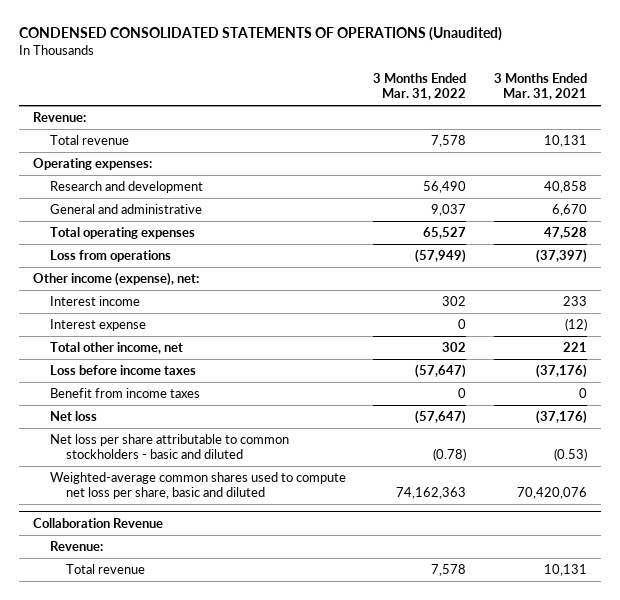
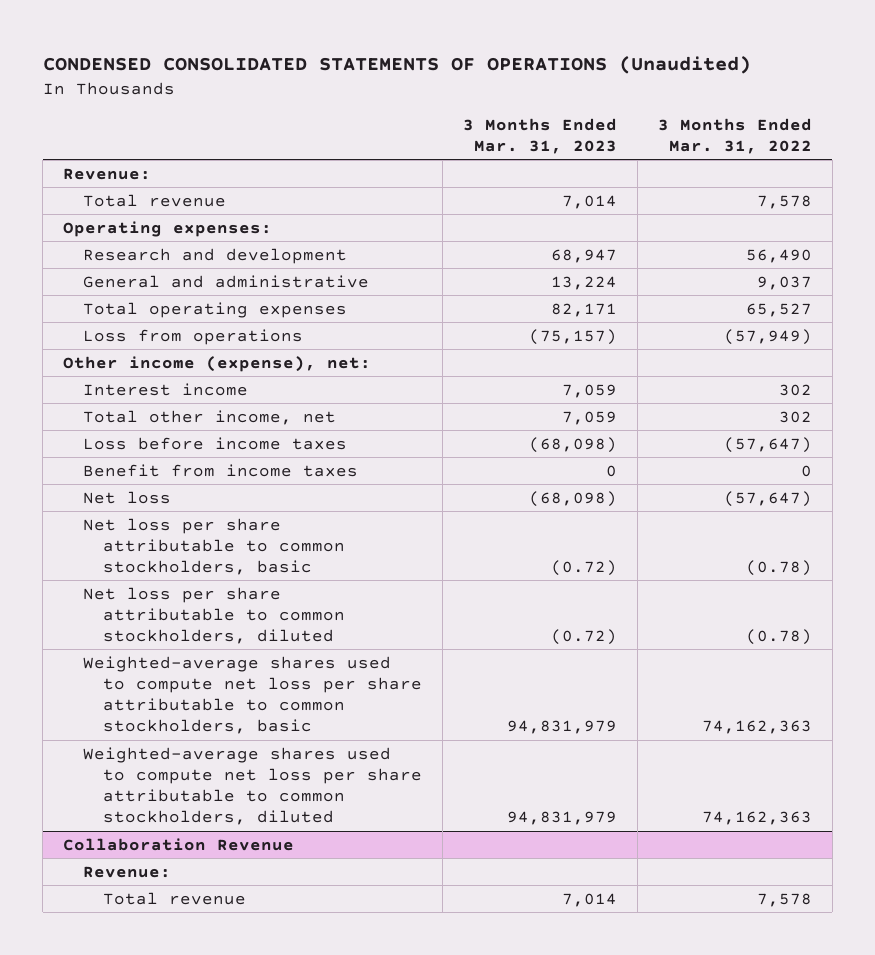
- | 3 Months Ended Mar. 31, 2022 | 3 Months Ended Mar. 31, 2021
+ | 3 Months Ended Mar. 31, 2023 | 3 Months Ended Mar. 31, 2022
- Interest expense | 0 | (12)
- Net loss per share attributable to common stockholders - basic and diluted | (0.78) | (0.53)
- Weighted-average common shares used to compute net loss per share, basic and diluted | 74,162,363 | 70,420,076
+ Net loss per share attributable to common stockholders, basic | (0.72) | (0.78)
+ Net loss per share attributable to common stockholders, diluted | (0.72) | (0.78)
+ Weighted-average shares used to compute net loss per share attributable to common stockholders, basic | 94,831,979 | 74,162,363
+ Weighted-average shares used to compute net loss per share attributable to common stockholders, diluted | 94,831,979 | 74,162,363

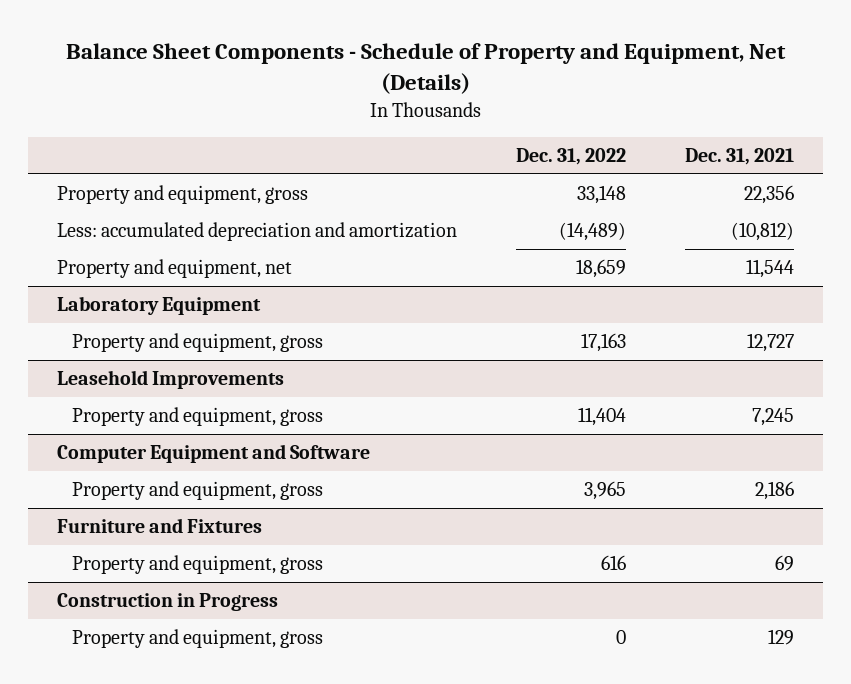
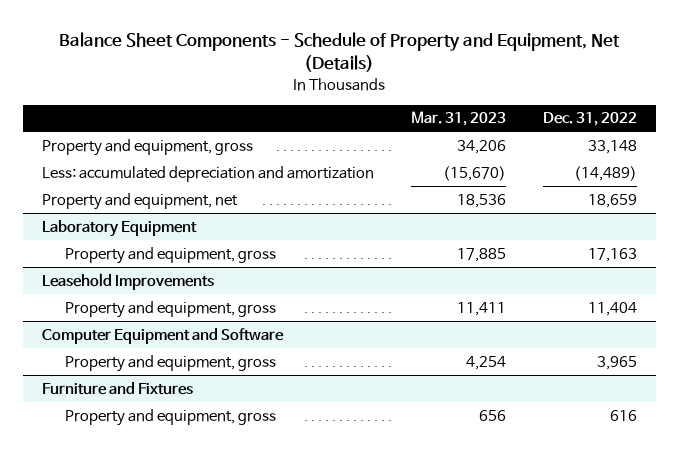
- | Dec. 31, 2022 | Dec. 31, 2021
+ | Mar. 31, 2023 | Dec. 31, 2022
- Construction in Progress
- Property and equipment, gross | 0 | 129

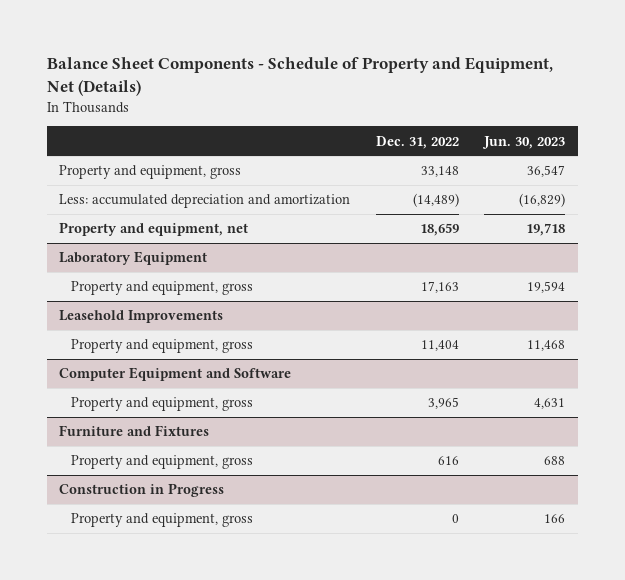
- | Mar. 31, 2023 | Dec. 31, 2022
+ | Dec. 31, 2022 | Jun. 30, 2023
+ Construction in Progress
+ Property and equipment, gross | 0 | 166

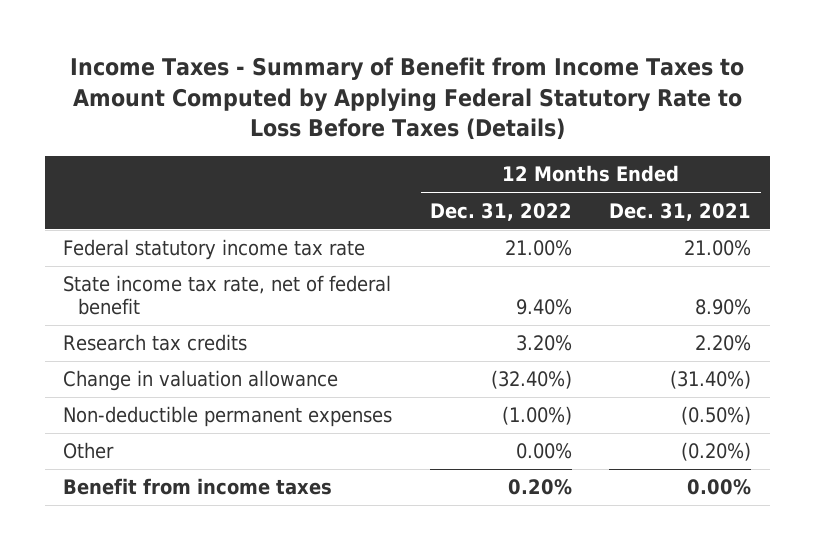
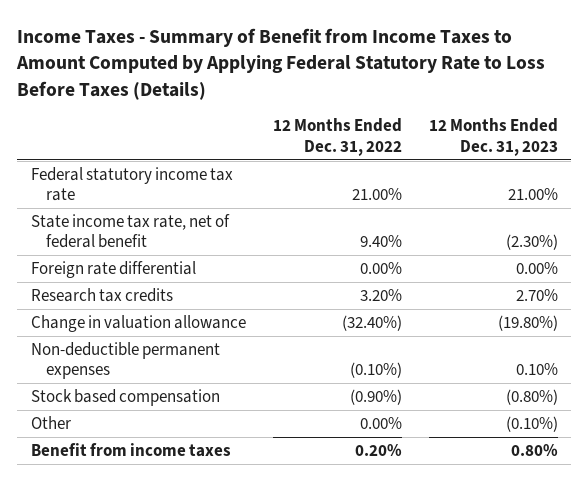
- | 12 Months Ended Dec. 31, 2022 | 12 Months Ended Dec. 31, 2021
+ | 12 Months Ended Dec. 31, 2022 | 12 Months Ended Dec. 31, 2023
+ Foreign rate differential | 0.00% | 0.00%
- Non-deductible permanent expenses | (1.00%) | (0.50%)
+ Non-deductible permanent expenses | (0.10%) | 0.10%
+ Stock based compensation | (0.90%) | (0.80%)

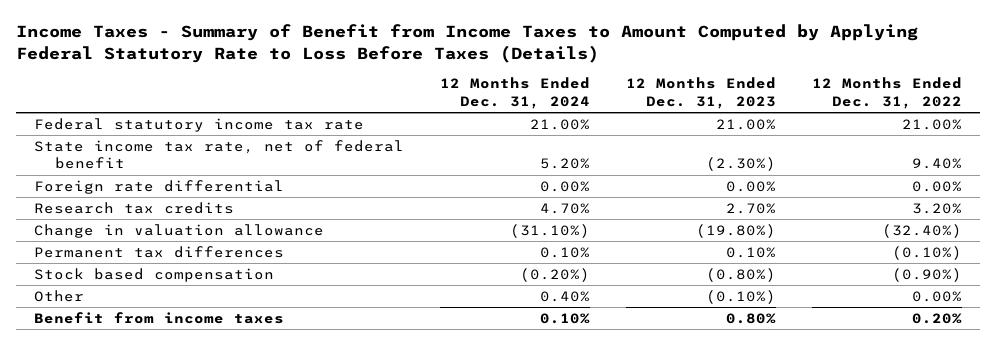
- | 12 Months Ended Dec. 31, 2022 | 12 Months Ended Dec. 31, 2023
+ | 12 Months Ended Dec. 31, 2024 | 12 Months Ended Dec. 31, 2023 | 12 Months Ended Dec. 31, 2022
- Non-deductible permanent expenses | (0.10%) | 0.10%
+ Permanent tax differences | 0.10% | 0.10% | (0.10%)

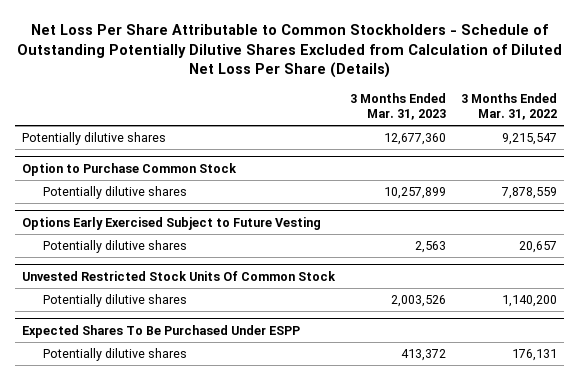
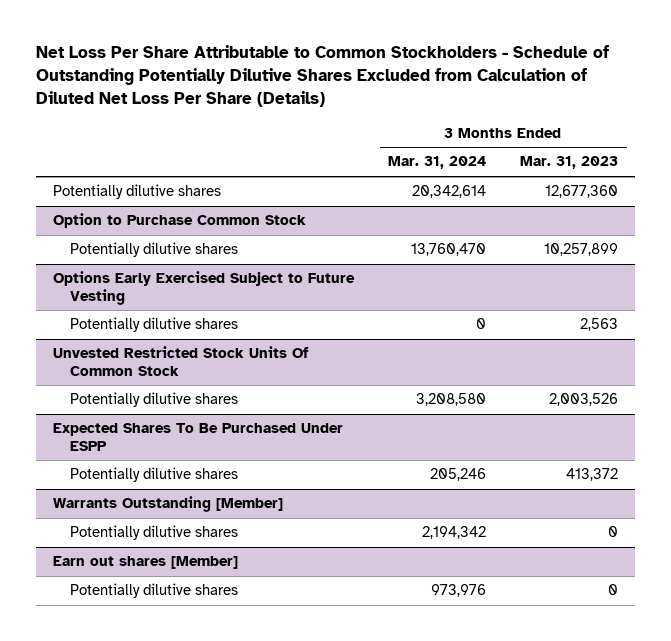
- | 3 Months Ended Mar. 31, 2023 | 3 Months Ended Mar. 31, 2022
+ | 3 Months Ended Mar. 31, 2024 | 3 Months Ended Mar. 31, 2023
+ Warrants Outstanding [Member]
+ Potentially dilutive shares | 2,194,342 | 0
+ Earn out shares [Member]
+ Potentially dilutive shares | 973,976 | 0

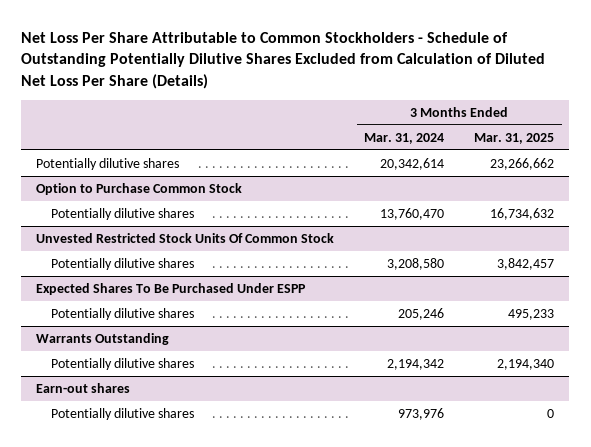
- | 3 Months Ended Mar. 31, 2024 | 3 Months Ended Mar. 31, 2023
+ | 3 Months Ended Mar. 31, 2024 | 3 Months Ended Mar. 31, 2025
- Options Early Exercised Subject to Future Vesting
- Potentially dilutive shares | 0 | 2,563
- Warrants Outstanding [Member]
+ Warrants Outstanding
- Earn out shares [Member]
+ Earn-out shares

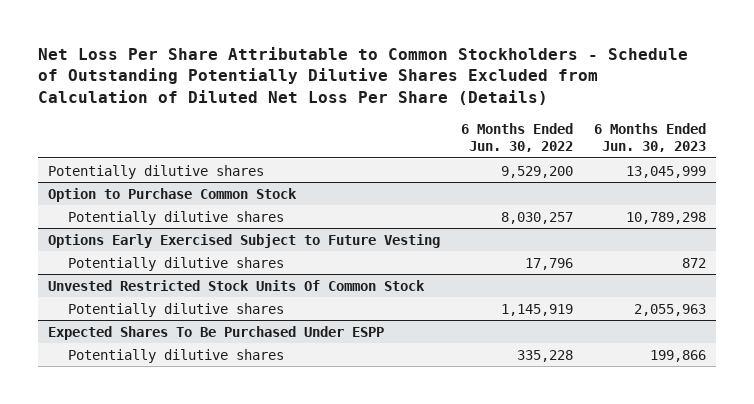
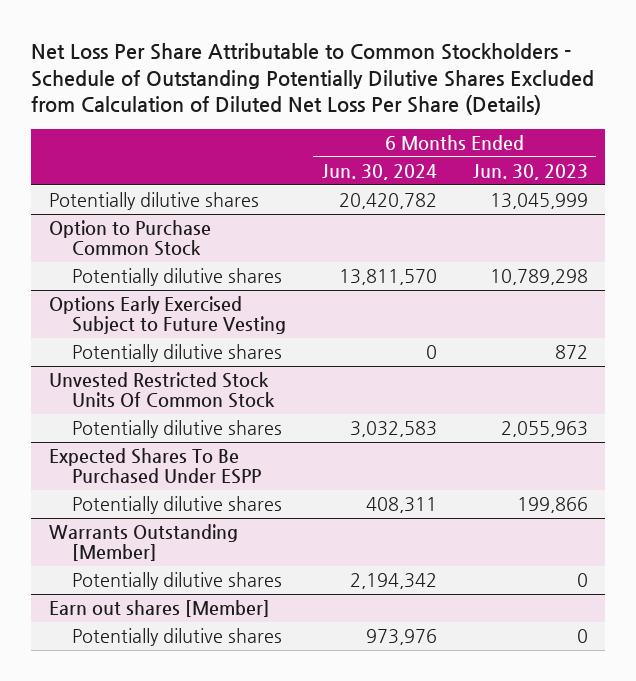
- | 6 Months Ended Jun. 30, 2022 | 6 Months Ended Jun. 30, 2023
+ | 6 Months Ended Jun. 30, 2024 | 6 Months Ended Jun. 30, 2023
+ Warrants Outstanding [Member]
+ Potentially dilutive shares | 2,194,342 | 0
+ Earn out shares [Member]
+ Potentially dilutive shares | 973,976 | 0

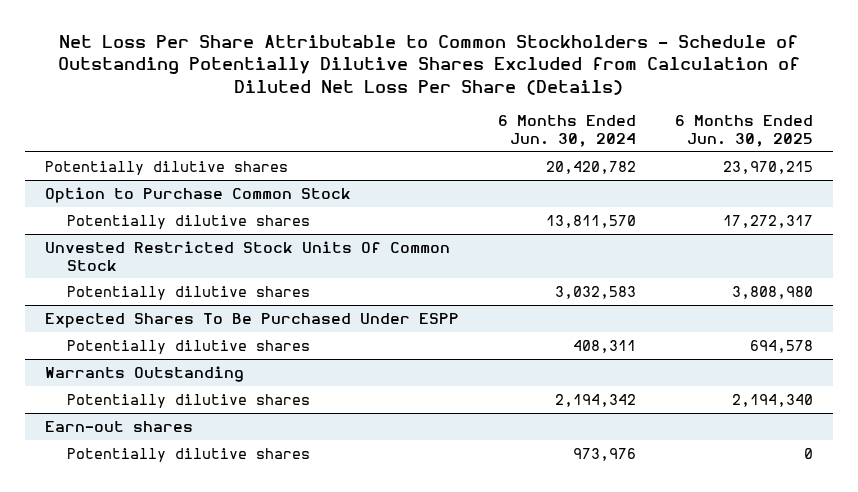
- | 6 Months Ended Jun. 30, 2024 | 6 Months Ended Jun. 30, 2023
+ | 6 Months Ended Jun. 30, 2024 | 6 Months Ended Jun. 30, 2025
- Options Early Exercised Subject to Future Vesting
- Potentially dilutive shares | 0 | 872
- Warrants Outstanding [Member]
+ Warrants Outstanding
- Earn out shares [Member]
+ Earn-out shares

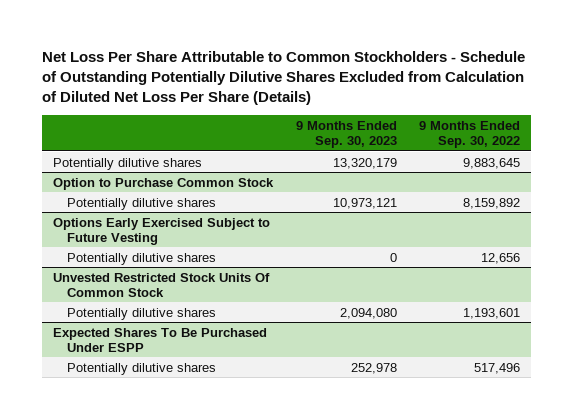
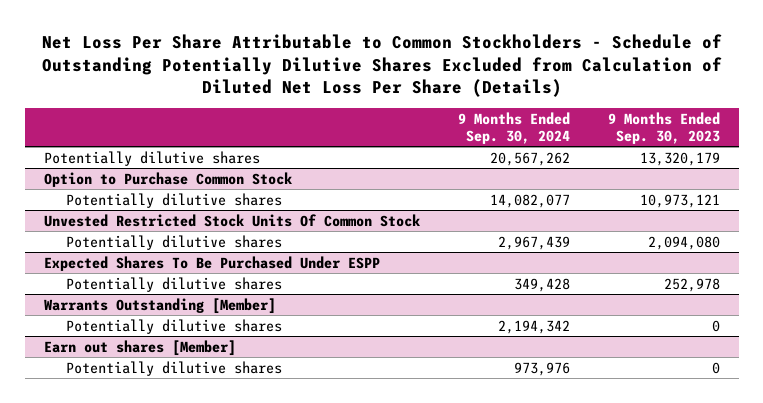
- | 9 Months Ended Sep. 30, 2023 | 9 Months Ended Sep. 30, 2022
+ | 9 Months Ended Sep. 30, 2024 | 9 Months Ended Sep. 30, 2023
- Options Early Exercised Subject to Future Vesting
- Potentially dilutive shares | 0 | 12,656
+ Warrants Outstanding [Member]
+ Potentially dilutive shares | 2,194,342 | 0
+ Earn out shares [Member]
+ Potentially dilutive shares | 973,976 | 0

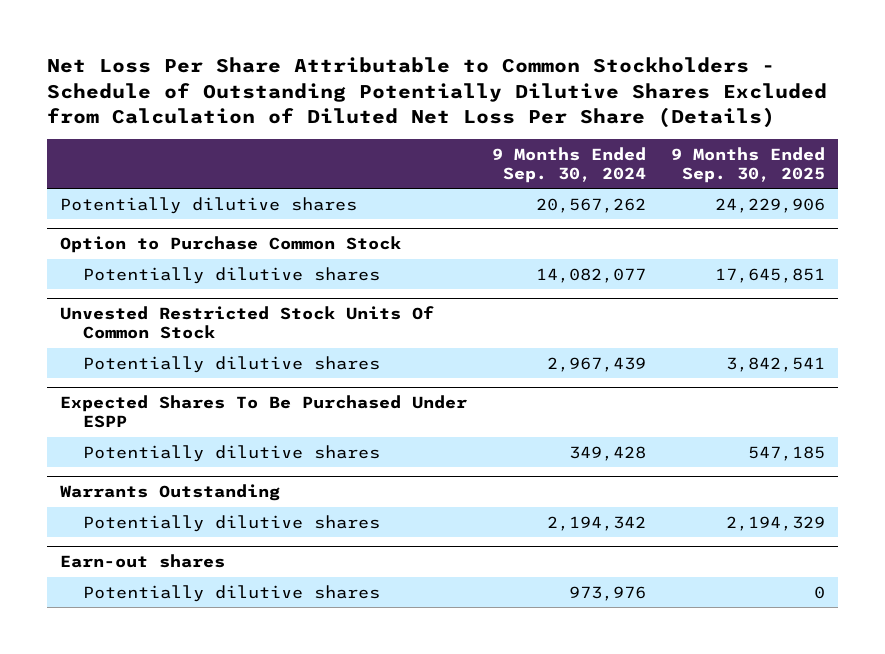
- | 9 Months Ended Sep. 30, 2024 | 9 Months Ended Sep. 30, 2023
+ | 9 Months Ended Sep. 30, 2024 | 9 Months Ended Sep. 30, 2025
- Warrants Outstanding [Member]
+ Warrants Outstanding
- Earn out shares [Member]
+ Earn-out shares

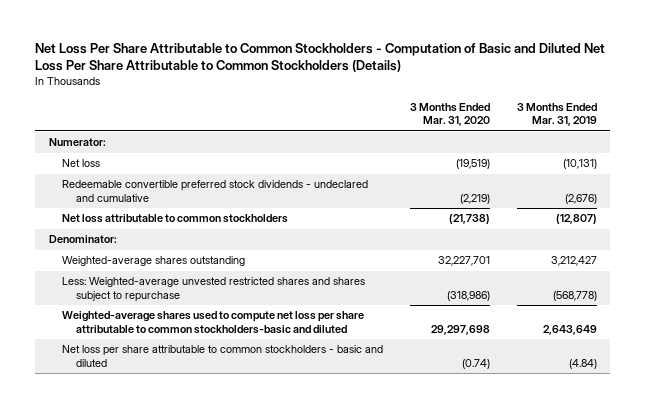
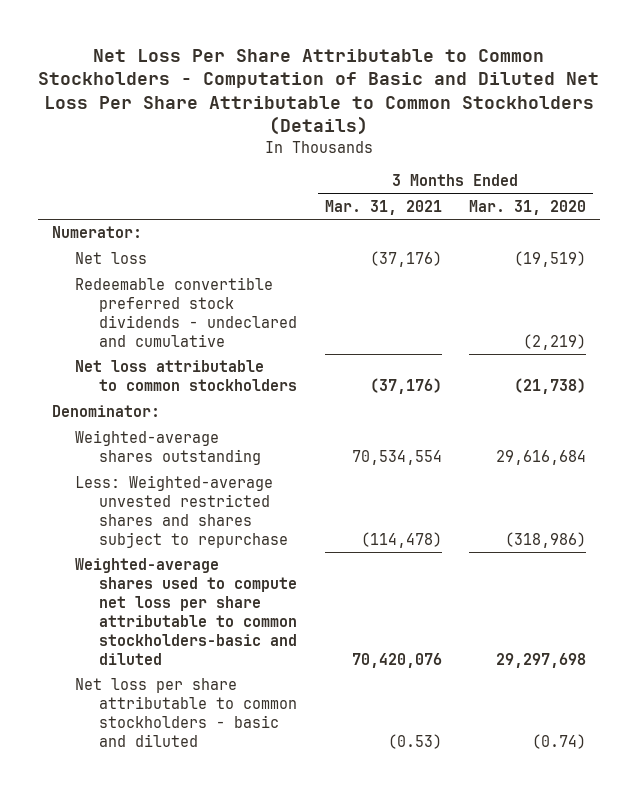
- | 3 Months Ended Mar. 31, 2020 | 3 Months Ended Mar. 31, 2019
+ | 3 Months Ended Mar. 31, 2021 | 3 Months Ended Mar. 31, 2020
- Weighted-average shares outstanding | 32,227,701 | 3,212,427
+ Weighted-average shares outstanding | 70,534,554 | 29,616,684

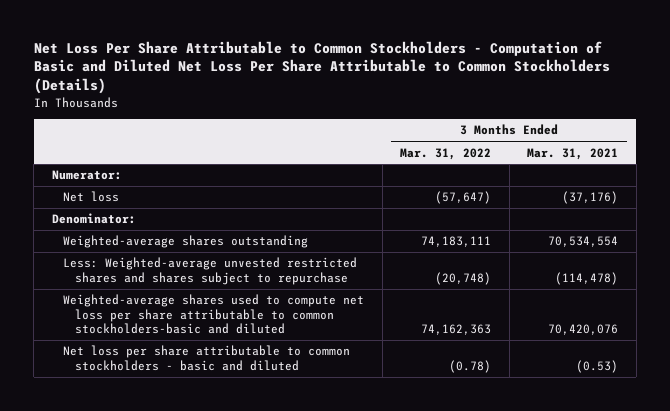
- | 3 Months Ended Mar. 31, 2021 | 3 Months Ended Mar. 31, 2020
+ | 3 Months Ended Mar. 31, 2022 | 3 Months Ended Mar. 31, 2021
- Redeemable convertible preferred stock dividends - undeclared and cumulative | | (2,219)
- Net loss attributable to common stockholders | (37,176) | (21,738)

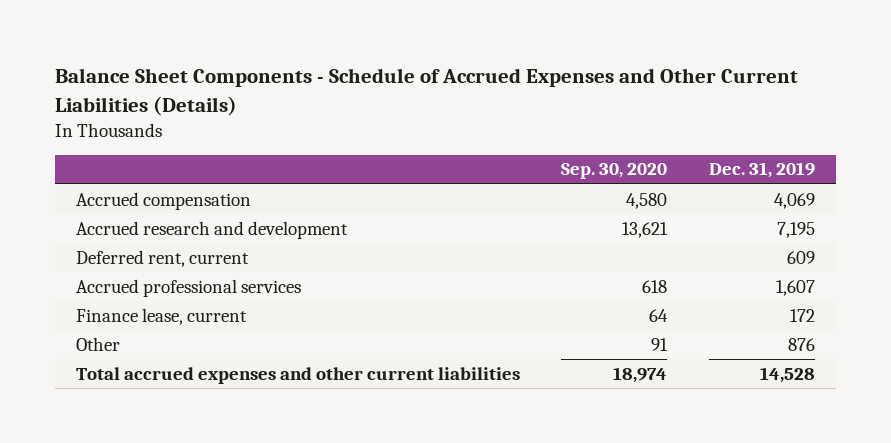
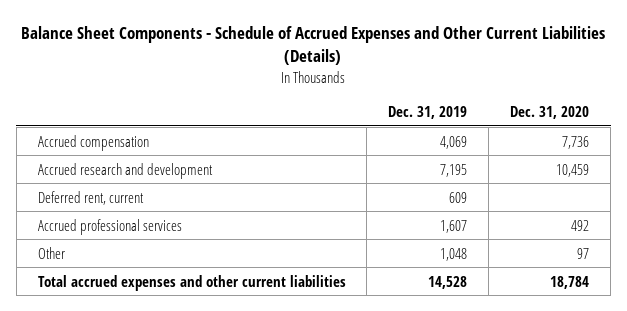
- | Sep. 30, 2020 | Dec. 31, 2019
+ | Dec. 31, 2019 | Dec. 31, 2020
- Finance lease, current | 64 | 172
- Other | 91 | 876
+ Other | 1,048 | 97

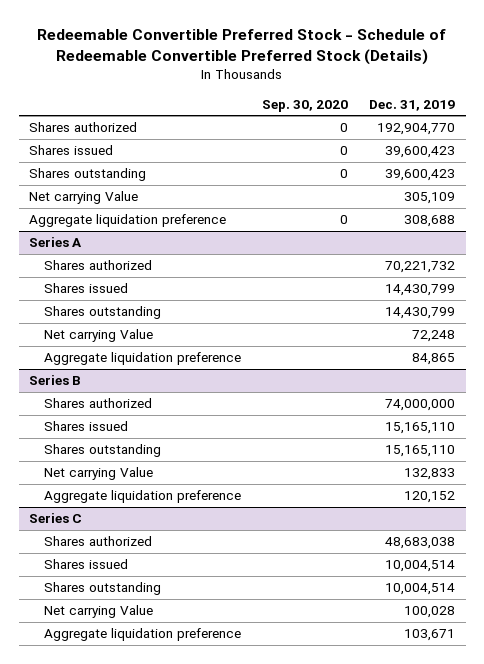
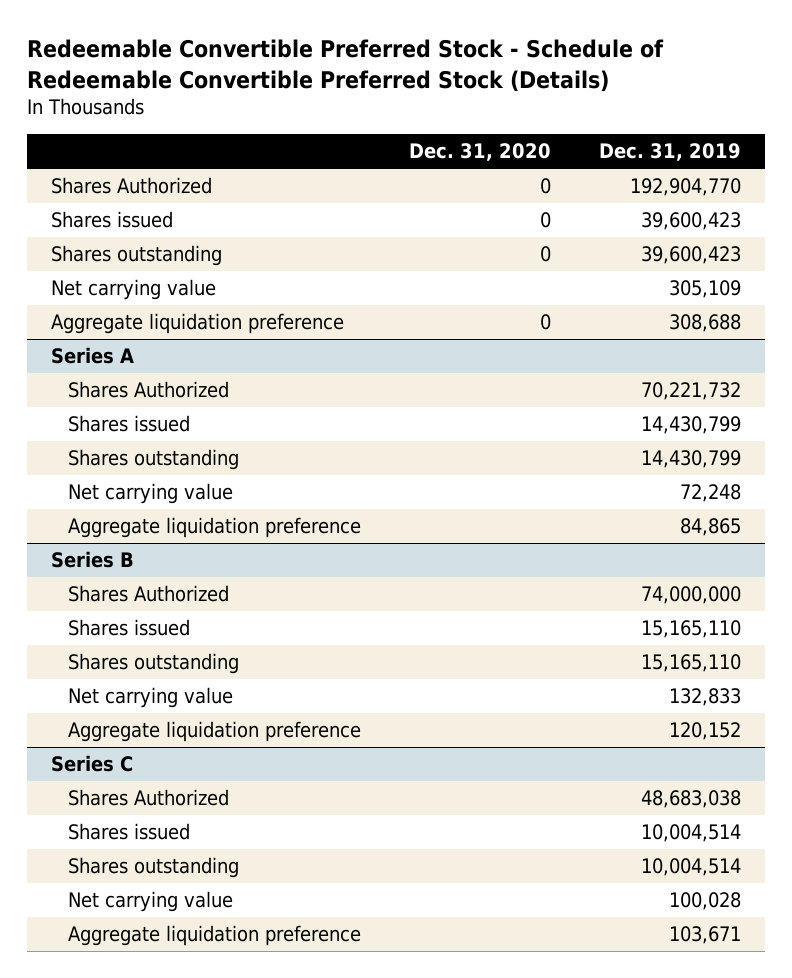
- | Sep. 30, 2020 | Dec. 31, 2019
+ | Dec. 31, 2020 | Dec. 31, 2019
- Shares authorized | 0 | 192,904,770
+ Shares Authorized | 0 | 192,904,770
- Net carrying Value | | 305,109
+ Net carrying value | | 305,109
@ Series A
- Shares authorized | | 70,221,732
+ Shares Authorized | | 70,221,732
- Net carrying Value | | 72,248
+ Net carrying value | | 72,248
@ Series B
- Shares authorized | | 74,000,000
+ Shares Authorized | | 74,000,000
- Net carrying Value | | 132,833
+ Net carrying value | | 132,833
@ Series C
- Shares authorized | | 48,683,038
+ Shares Authorized | | 48,683,038
- Net carrying Value | | 100,028
+ Net carrying value | | 100,028

